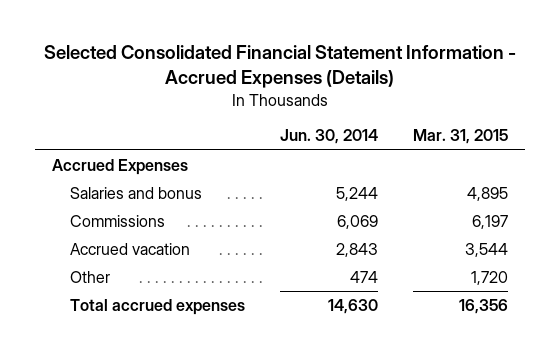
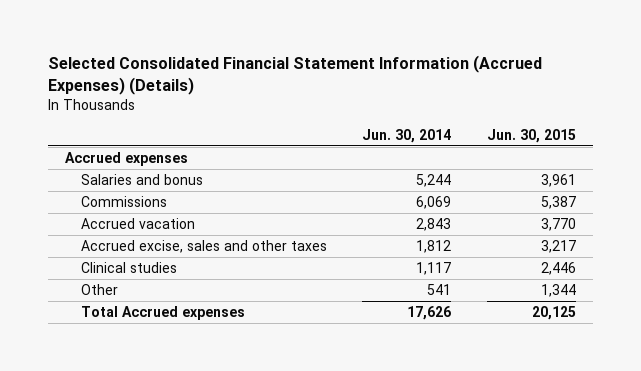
- Selected Consolidated Financial Statement Information - Accrued Expenses (Details)
+ Selected Consolidated Financial Statement Information (Accrued Expenses) (Details)
- | Jun. 30, 2014 | Mar. 31, 2015
+ | Jun. 30, 2014 | Jun. 30, 2015
- Accrued Expenses
+ Accrued expenses
- Other | 474 | 1,720
- Total accrued expenses | 14,630 | 16,356
+ Accrued excise, sales and other taxes | 1,812 | 3,217
+ Clinical studies | 1,117 | 2,446
+ Other | 541 | 1,344
+ Total Accrued expenses | 17,626 | 20,125

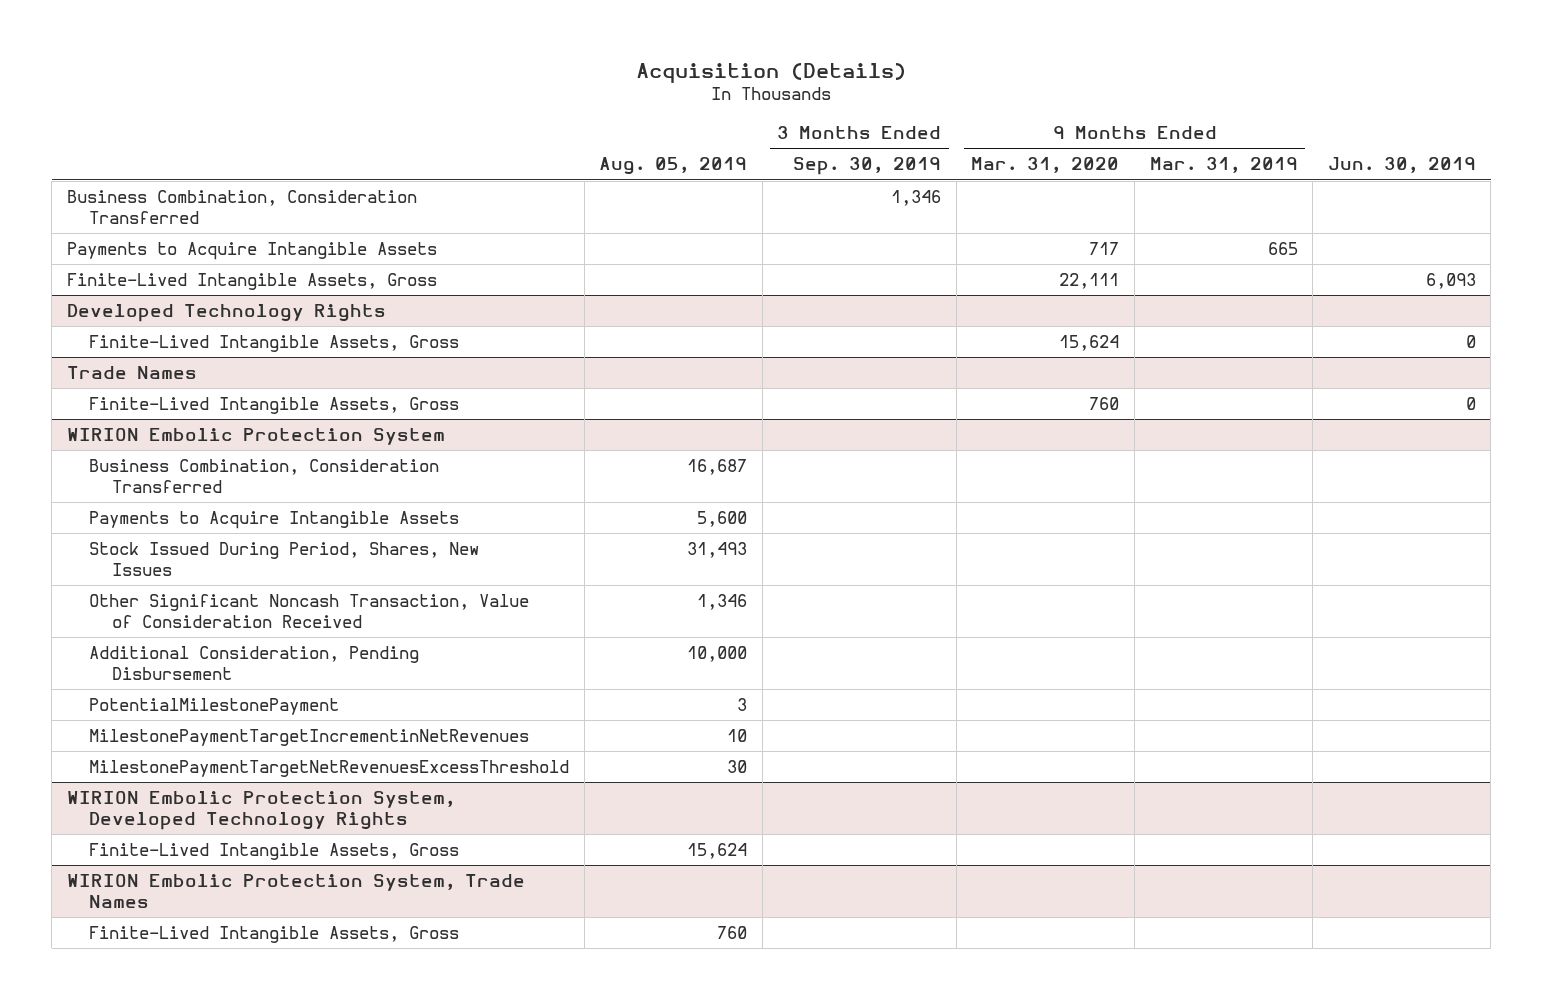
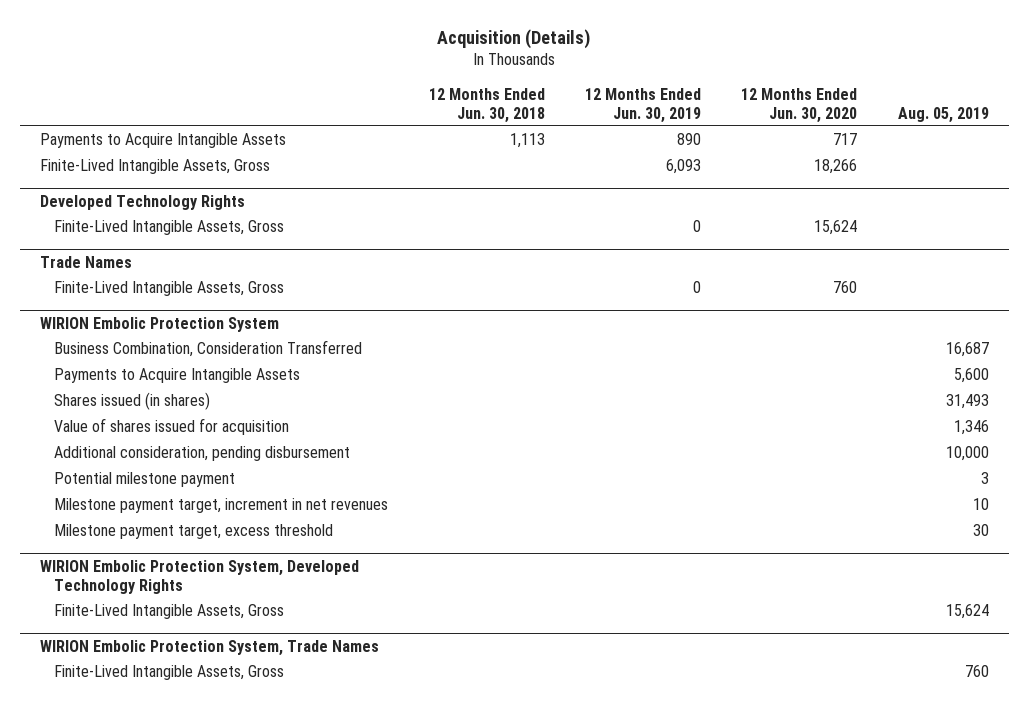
- | Aug. 05, 2019 | 3 Months Ended Sep. 30, 2019 | 9 Months Ended Mar. 31, 2020 | 9 Months Ended Mar. 31, 2019 | Jun. 30, 2019
+ | 12 Months Ended Jun. 30, 2018 | 12 Months Ended Jun. 30, 2019 | 12 Months Ended Jun. 30, 2020 | Aug. 05, 2019
- Business Combination, Consideration Transferred | | 1,346 | | |
@ WIRION Embolic Protection System
- Stock Issued During Period, Shares, New Issues | 31,493 | | | |
- Other Significant Noncash Transaction, Value of Consideration Received | 1,346 | | | |
- Additional Consideration, Pending Disbursement | 10,000 | | | |
- PotentialMilestonePayment | 3 | | | |
- MilestonePaymentTargetIncrementinNetRevenues | 10 | | | |
- MilestonePaymentTargetNetRevenuesExcessThreshold | 30 | | | |
+ Shares issued (in shares) | | | | 31,493
+ Value of shares issued for acquisition | | | | 1,346
+ Additional consideration, pending disbursement | | | | 10,000
+ Potential milestone payment | | | | 3
+ Milestone payment target, increment in net revenues | | | | 10
+ Milestone payment target, excess threshold | | | | 30

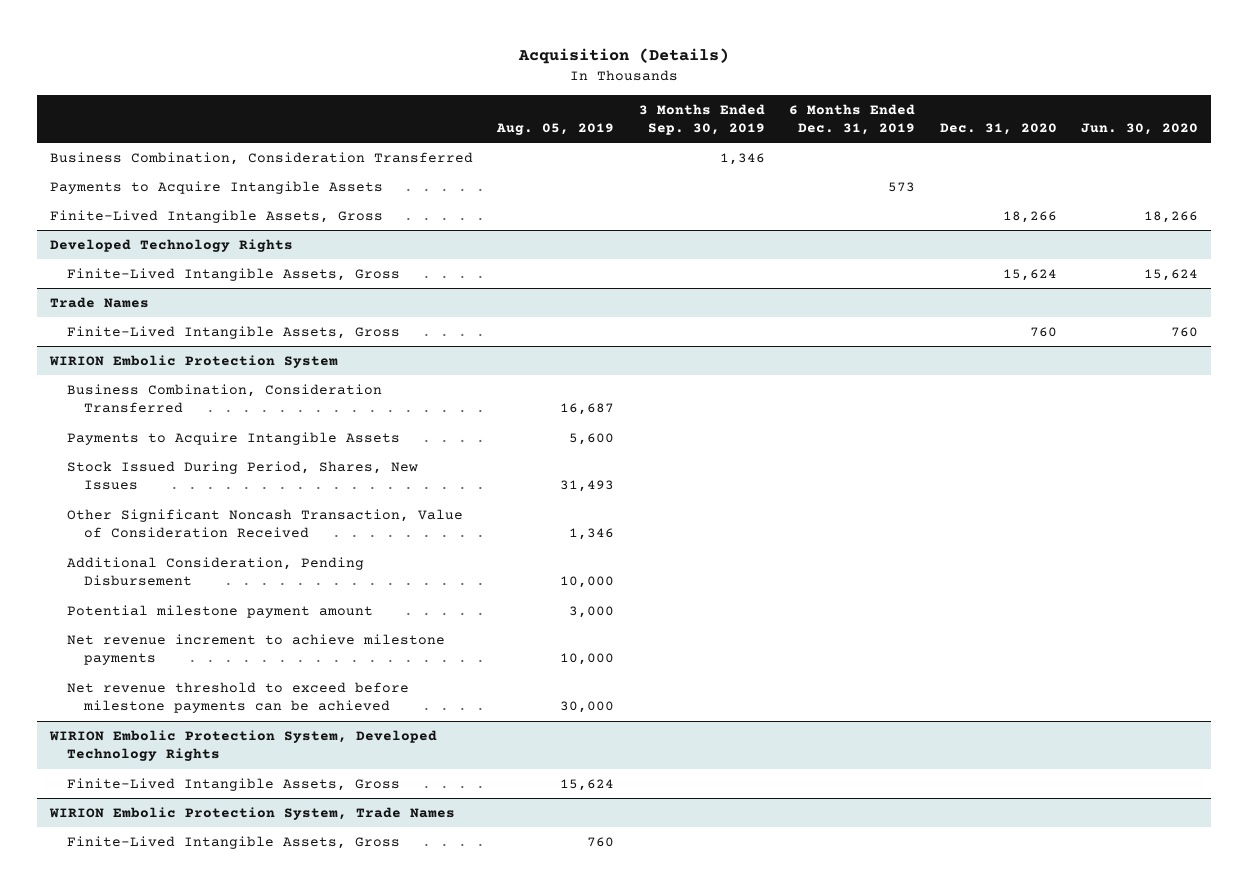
- | 12 Months Ended Jun. 30, 2018 | 12 Months Ended Jun. 30, 2019 | 12 Months Ended Jun. 30, 2020 | Aug. 05, 2019
+ | Aug. 05, 2019 | 3 Months Ended Sep. 30, 2019 | 6 Months Ended Dec. 31, 2019 | Dec. 31, 2020 | Jun. 30, 2020
+ Business Combination, Consideration Transferred | | 1,346 | | |
@ WIRION Embolic Protection System
- Shares issued (in shares) | | | | 31,493
- Value of shares issued for acquisition | | | | 1,346
- Additional consideration, pending disbursement | | | | 10,000
- Potential milestone payment | | | | 3
- Milestone payment target, increment in net revenues | | | | 10
- Milestone payment target, excess threshold | | | | 30
+ Stock Issued During Period, Shares, New Issues | 31,493 | | | |
+ Other Significant Noncash Transaction, Value of Consideration Received | 1,346 | | | |
+ Additional Consideration, Pending Disbursement | 10,000 | | | |
+ Potential milestone payment amount | 3,000 | | | |
+ Net revenue increment to achieve milestone payments | 10,000 | | | |
+ Net revenue threshold to exceed before milestone payments can be achieved | 30,000 | | | |

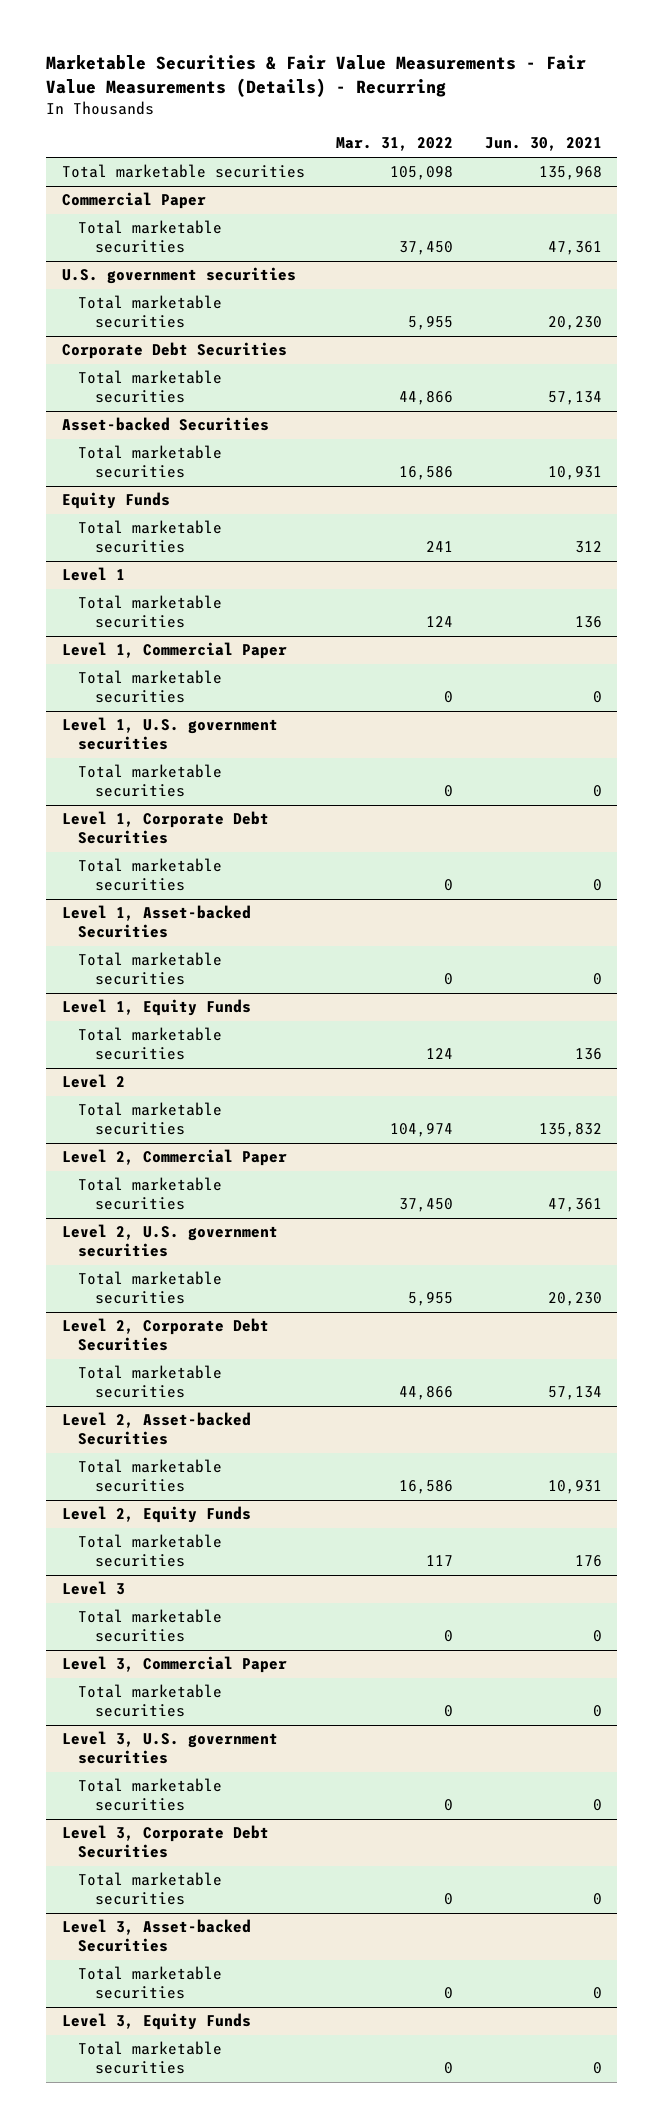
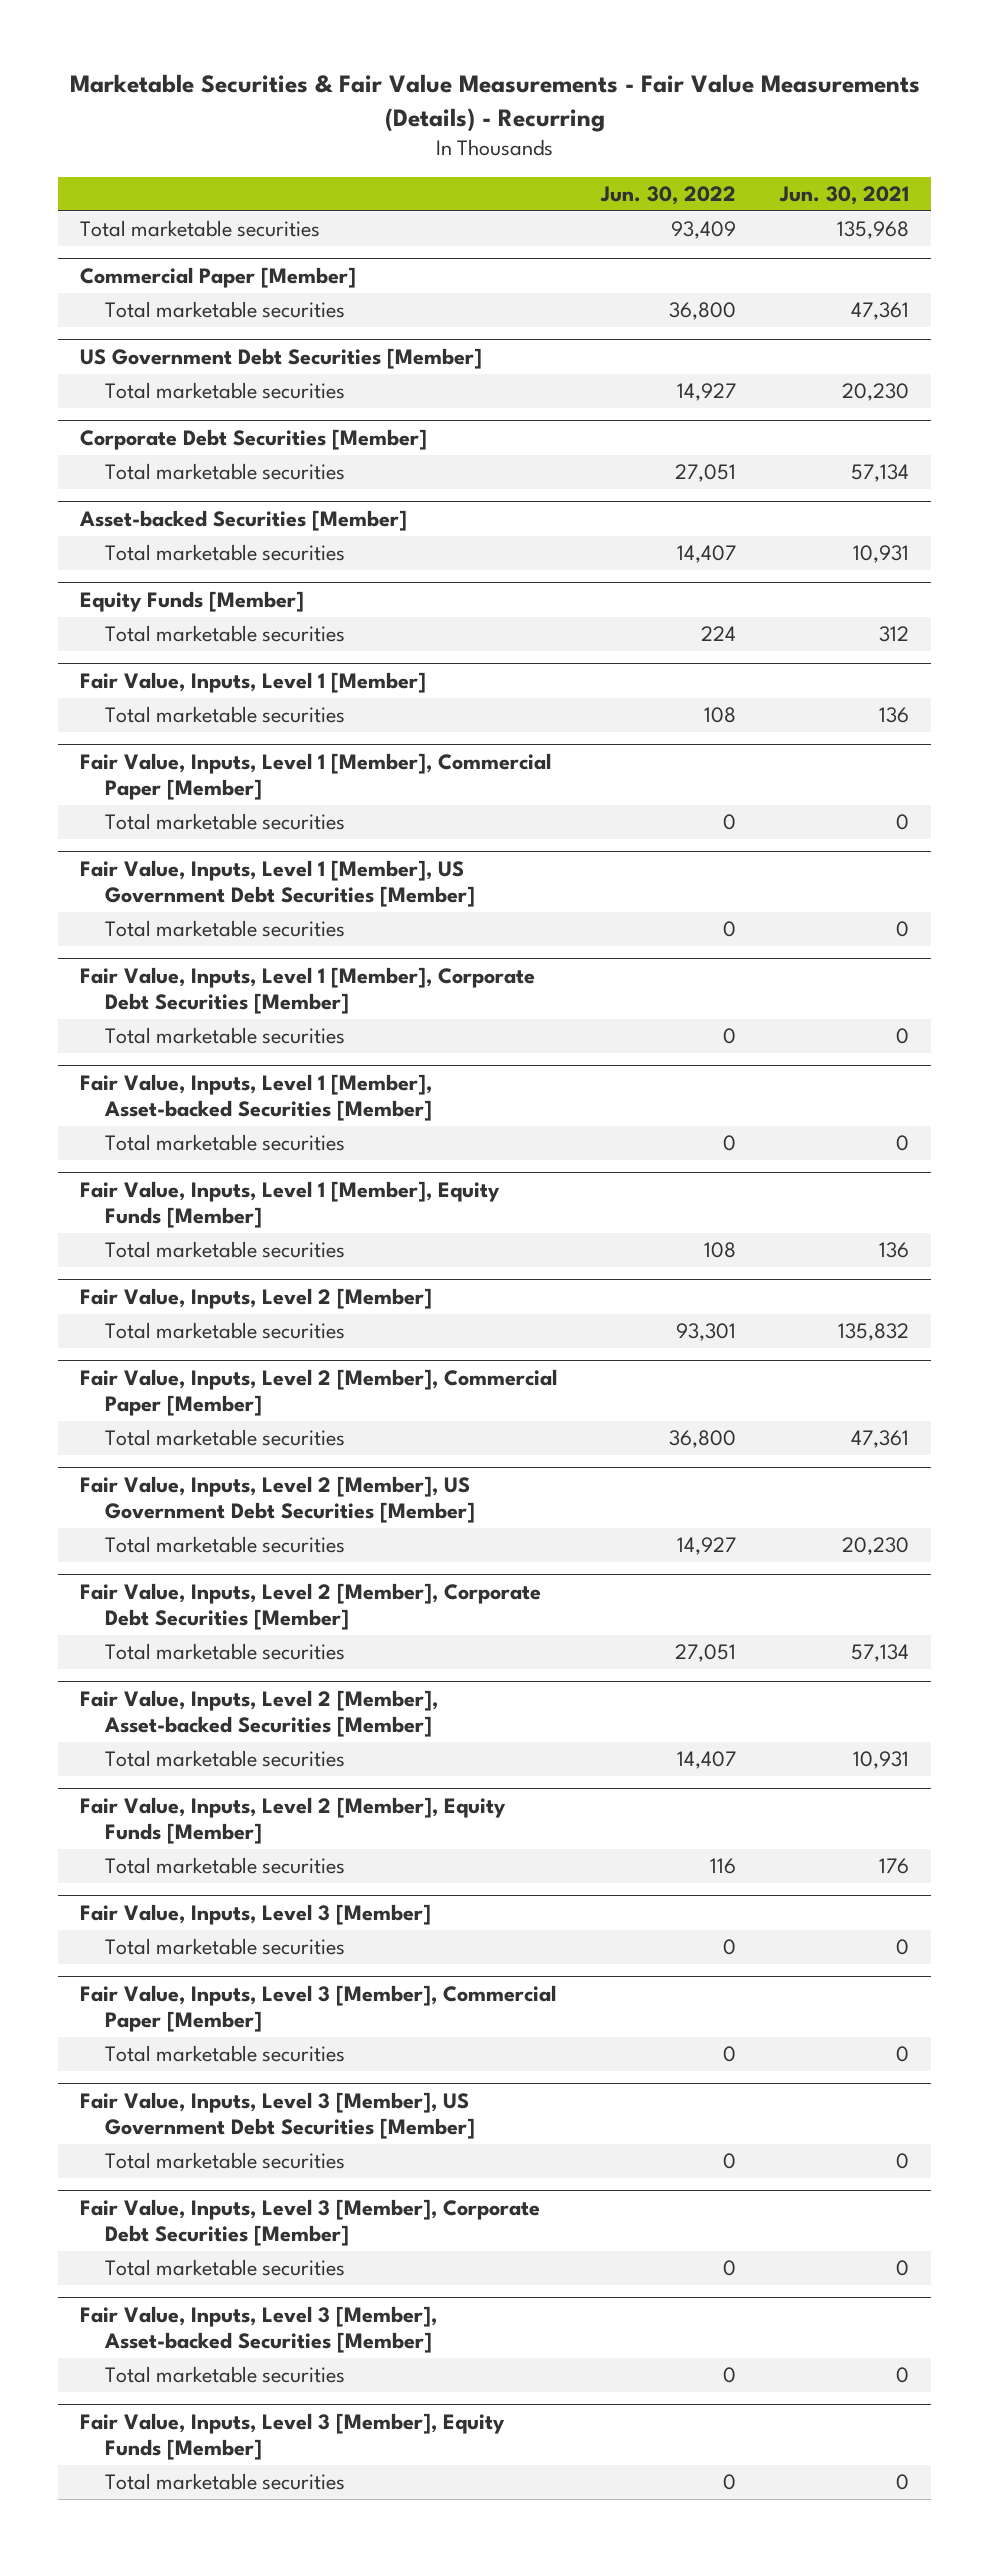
- | Mar. 31, 2022 | Jun. 30, 2021
+ | Jun. 30, 2022 | Jun. 30, 2021
- Commercial Paper
+ Commercial Paper [Member]
- U.S. government securities
+ US Government Debt Securities [Member]
- Corporate Debt Securities
+ Corporate Debt Securities [Member]
- Asset-backed Securities
+ Asset-backed Securities [Member]
- Equity Funds
+ Equity Funds [Member]
- Level 1
+ Fair Value, Inputs, Level 1 [Member]
- Level 1, Commercial Paper
+ Fair Value, Inputs, Level 1 [Member], Commercial Paper [Member]
- Level 1, U.S. government securities
+ Fair Value, Inputs, Level 1 [Member], US Government Debt Securities [Member]
- Level 1, Corporate Debt Securities
+ Fair Value, Inputs, Level 1 [Member], Corporate Debt Securities [Member]
- Level 1, Asset-backed Securities
+ Fair Value, Inputs, Level 1 [Member], Asset-backed Securities [Member]
- Level 1, Equity Funds
+ Fair Value, Inputs, Level 1 [Member], Equity Funds [Member]
- Level 2
+ Fair Value, Inputs, Level 2 [Member]
- Level 2, Commercial Paper
+ Fair Value, Inputs, Level 2 [Member], Commercial Paper [Member]
- Level 2, U.S. government securities
+ Fair Value, Inputs, Level 2 [Member], US Government Debt Securities [Member]
- Level 2, Corporate Debt Securities
+ Fair Value, Inputs, Level 2 [Member], Corporate Debt Securities [Member]
- Level 2, Asset-backed Securities
+ Fair Value, Inputs, Level 2 [Member], Asset-backed Securities [Member]
- Level 2, Equity Funds
+ Fair Value, Inputs, Level 2 [Member], Equity Funds [Member]
- Level 3
+ Fair Value, Inputs, Level 3 [Member]
- Level 3, Commercial Paper
+ Fair Value, Inputs, Level 3 [Member], Commercial Paper [Member]
- Level 3, U.S. government securities
+ Fair Value, Inputs, Level 3 [Member], US Government Debt Securities [Member]
- Level 3, Corporate Debt Securities
+ Fair Value, Inputs, Level 3 [Member], Corporate Debt Securities [Member]
- Level 3, Asset-backed Securities
+ Fair Value, Inputs, Level 3 [Member], Asset-backed Securities [Member]
- Level 3, Equity Funds
+ Fair Value, Inputs, Level 3 [Member], Equity Funds [Member]

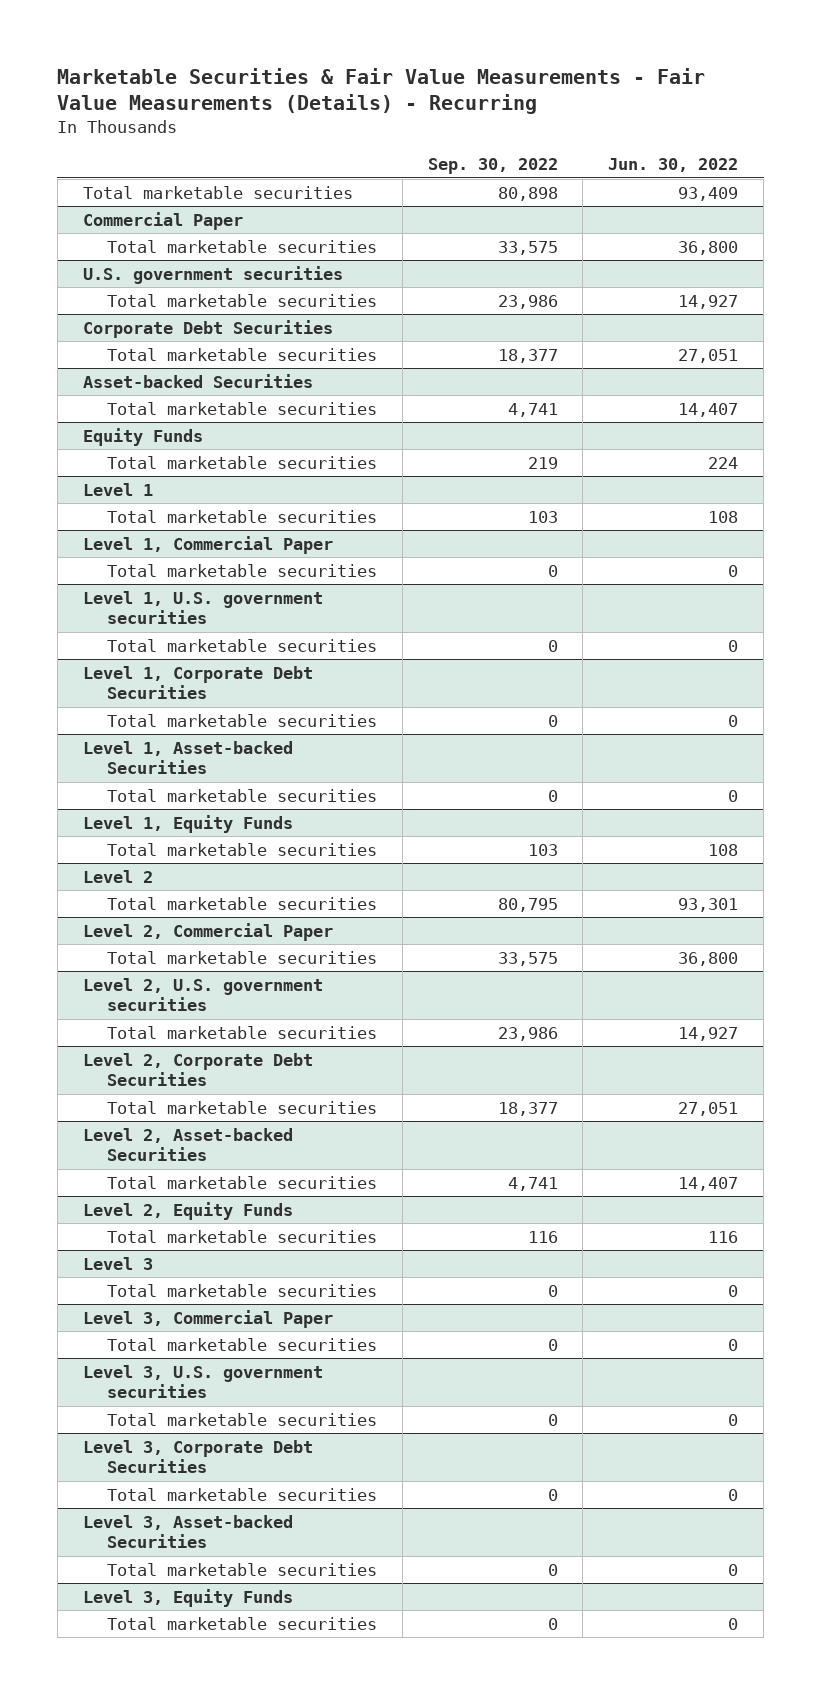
- | Jun. 30, 2022 | Jun. 30, 2021
+ | Sep. 30, 2022 | Jun. 30, 2022
- Commercial Paper [Member]
+ Commercial Paper
- US Government Debt Securities [Member]
+ U.S. government securities
- Corporate Debt Securities [Member]
+ Corporate Debt Securities
- Asset-backed Securities [Member]
+ Asset-backed Securities
- Equity Funds [Member]
+ Equity Funds
- Fair Value, Inputs, Level 1 [Member]
+ Level 1
- Fair Value, Inputs, Level 1 [Member], Commercial Paper [Member]
+ Level 1, Commercial Paper
- Fair Value, Inputs, Level 1 [Member], US Government Debt Securities [Member]
+ Level 1, U.S. government securities
- Fair Value, Inputs, Level 1 [Member], Corporate Debt Securities [Member]
+ Level 1, Corporate Debt Securities
- Fair Value, Inputs, Level 1 [Member], Asset-backed Securities [Member]
+ Level 1, Asset-backed Securities
- Fair Value, Inputs, Level 1 [Member], Equity Funds [Member]
+ Level 1, Equity Funds
- Fair Value, Inputs, Level 2 [Member]
+ Level 2
- Fair Value, Inputs, Level 2 [Member], Commercial Paper [Member]
+ Level 2, Commercial Paper
- Fair Value, Inputs, Level 2 [Member], US Government Debt Securities [Member]
+ Level 2, U.S. government securities
- Fair Value, Inputs, Level 2 [Member], Corporate Debt Securities [Member]
+ Level 2, Corporate Debt Securities
- Fair Value, Inputs, Level 2 [Member], Asset-backed Securities [Member]
+ Level 2, Asset-backed Securities
- Fair Value, Inputs, Level 2 [Member], Equity Funds [Member]
+ Level 2, Equity Funds
- Fair Value, Inputs, Level 3 [Member]
+ Level 3
- Fair Value, Inputs, Level 3 [Member], Commercial Paper [Member]
+ Level 3, Commercial Paper
- Fair Value, Inputs, Level 3 [Member], US Government Debt Securities [Member]
+ Level 3, U.S. government securities
- Fair Value, Inputs, Level 3 [Member], Corporate Debt Securities [Member]
+ Level 3, Corporate Debt Securities
- Fair Value, Inputs, Level 3 [Member], Asset-backed Securities [Member]
+ Level 3, Asset-backed Securities
- Fair Value, Inputs, Level 3 [Member], Equity Funds [Member]
+ Level 3, Equity Funds

